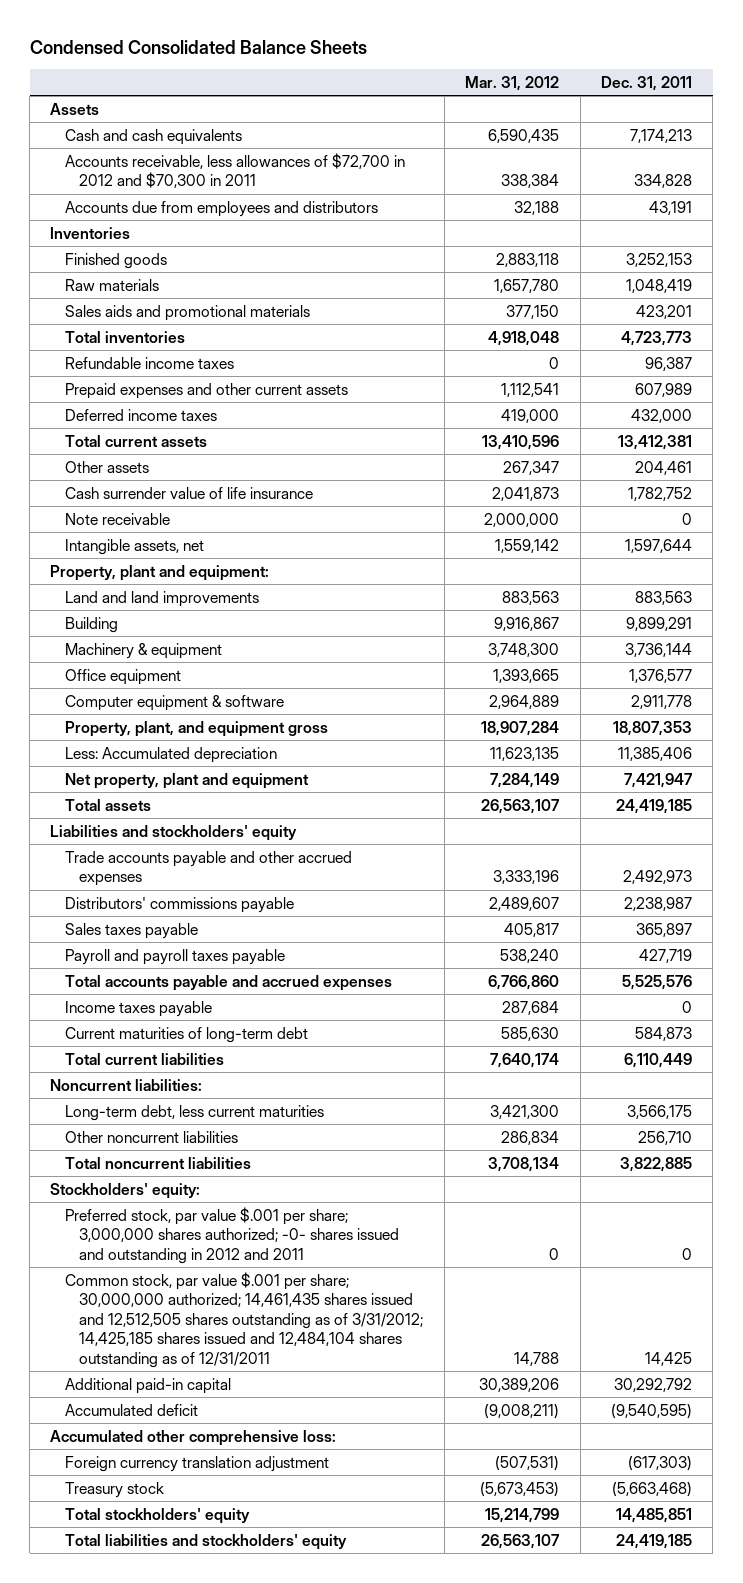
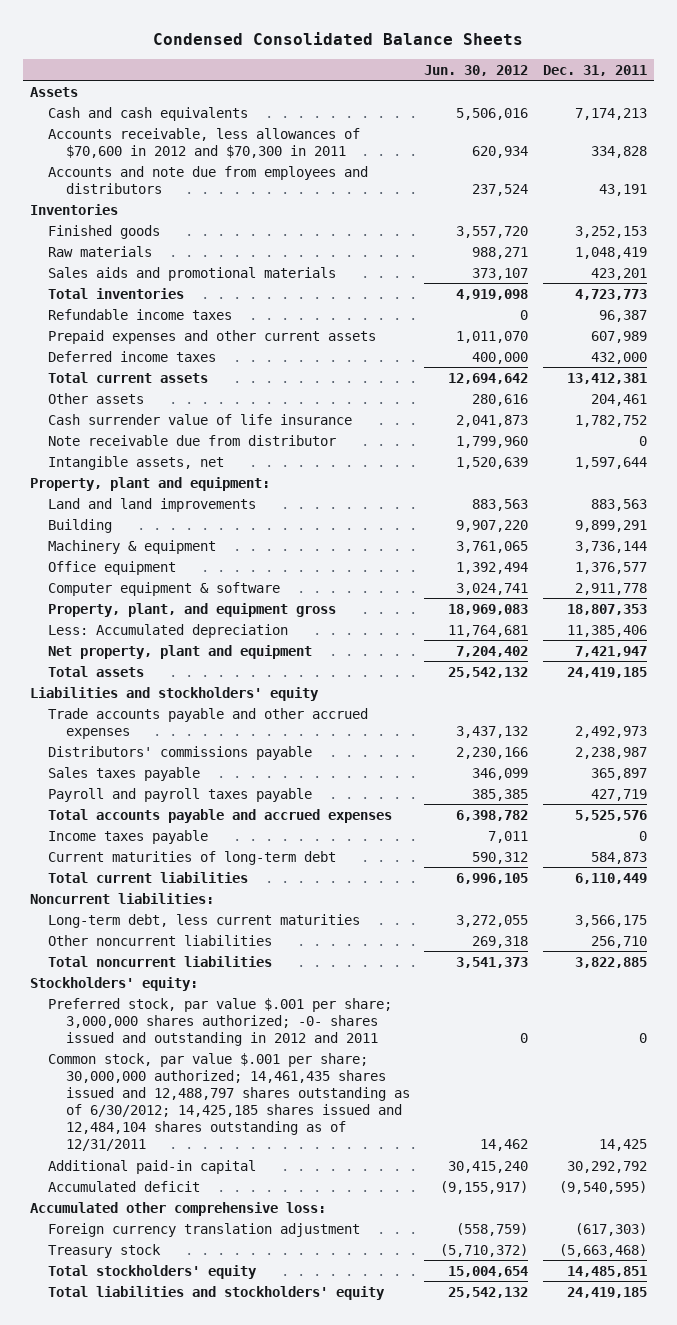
- | Mar. 31, 2012 | Dec. 31, 2011
+ | Jun. 30, 2012 | Dec. 31, 2011
- Accounts receivable, less allowances of $72,700 in 2012 and $70,300 in 2011 | 338,384 | 334,828
- Accounts due from employees and distributors | 32,188 | 43,191
+ Accounts receivable, less allowances of $70,600 in 2012 and $70,300 in 2011 | 620,934 | 334,828
+ Accounts and note due from employees and distributors | 237,524 | 43,191
- Note receivable | 2,000,000 | 0
+ Note receivable due from distributor | 1,799,960 | 0
- Common stock, par value $.001 per share; 30,000,000 authorized; 14,461,435 shares issued and 12,512,505 shares outstanding as of 3/31/2012; 14,425,185 shares issued and 12,484,104 shares outstanding as of 12/31/2011 | 14,788 | 14,425
+ Common stock, par value $.001 per share; 30,000,000 authorized; 14,461,435 shares issued and 12,488,797 shares outstanding as of 6/30/2012; 14,425,185 shares issued and 12,484,104 shares outstanding as of 12/31/2011 | 14,462 | 14,425

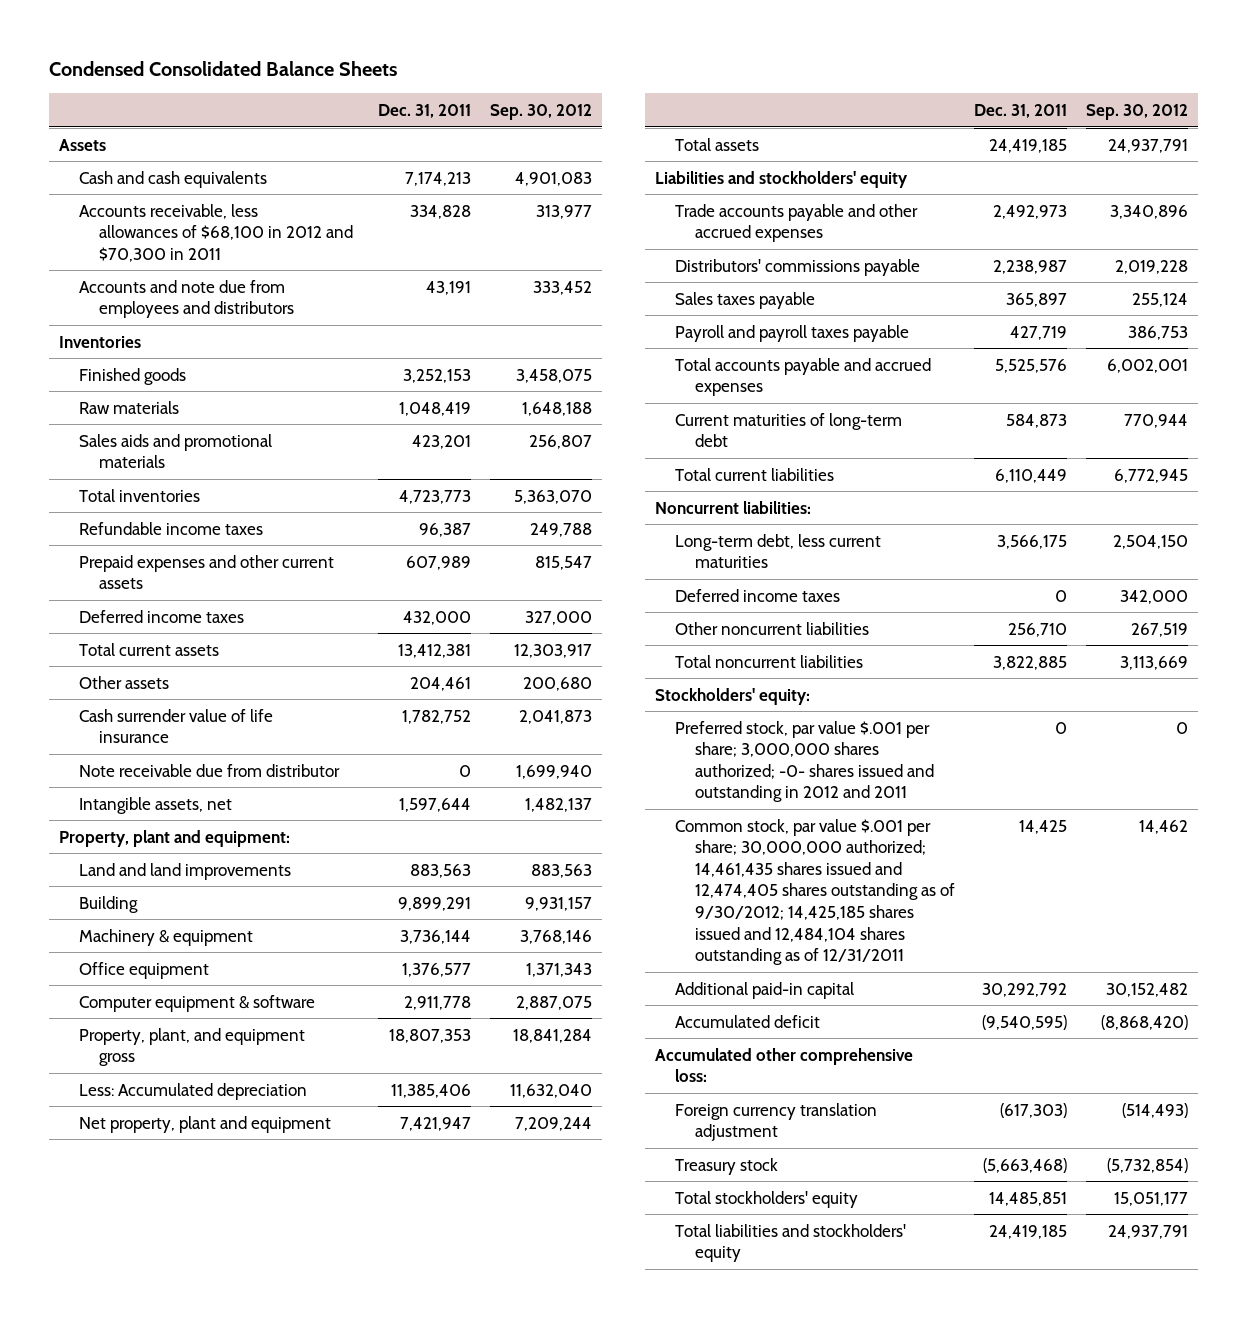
- | Jun. 30, 2012 | Dec. 31, 2011
+ | Dec. 31, 2011 | Sep. 30, 2012
- Accounts receivable, less allowances of $70,600 in 2012 and $70,300 in 2011 | 620,934 | 334,828
+ Accounts receivable, less allowances of $68,100 in 2012 and $70,300 in 2011 | 334,828 | 313,977
- Income taxes payable | 7,011 | 0
+ Deferred income taxes | 0 | 342,000
- Common stock, par value $.001 per share; 30,000,000 authorized; 14,461,435 shares issued and 12,488,797 shares outstanding as of 6/30/2012; 14,425,185 shares issued and 12,484,104 shares outstanding as of 12/31/2011 | 14,462 | 14,425
+ Common stock, par value $.001 per share; 30,000,000 authorized; 14,461,435 shares issued and 12,474,405 shares outstanding as of 9/30/2012; 14,425,185 shares issued and 12,484,104 shares outstanding as of 12/31/2011 | 14,425 | 14,462

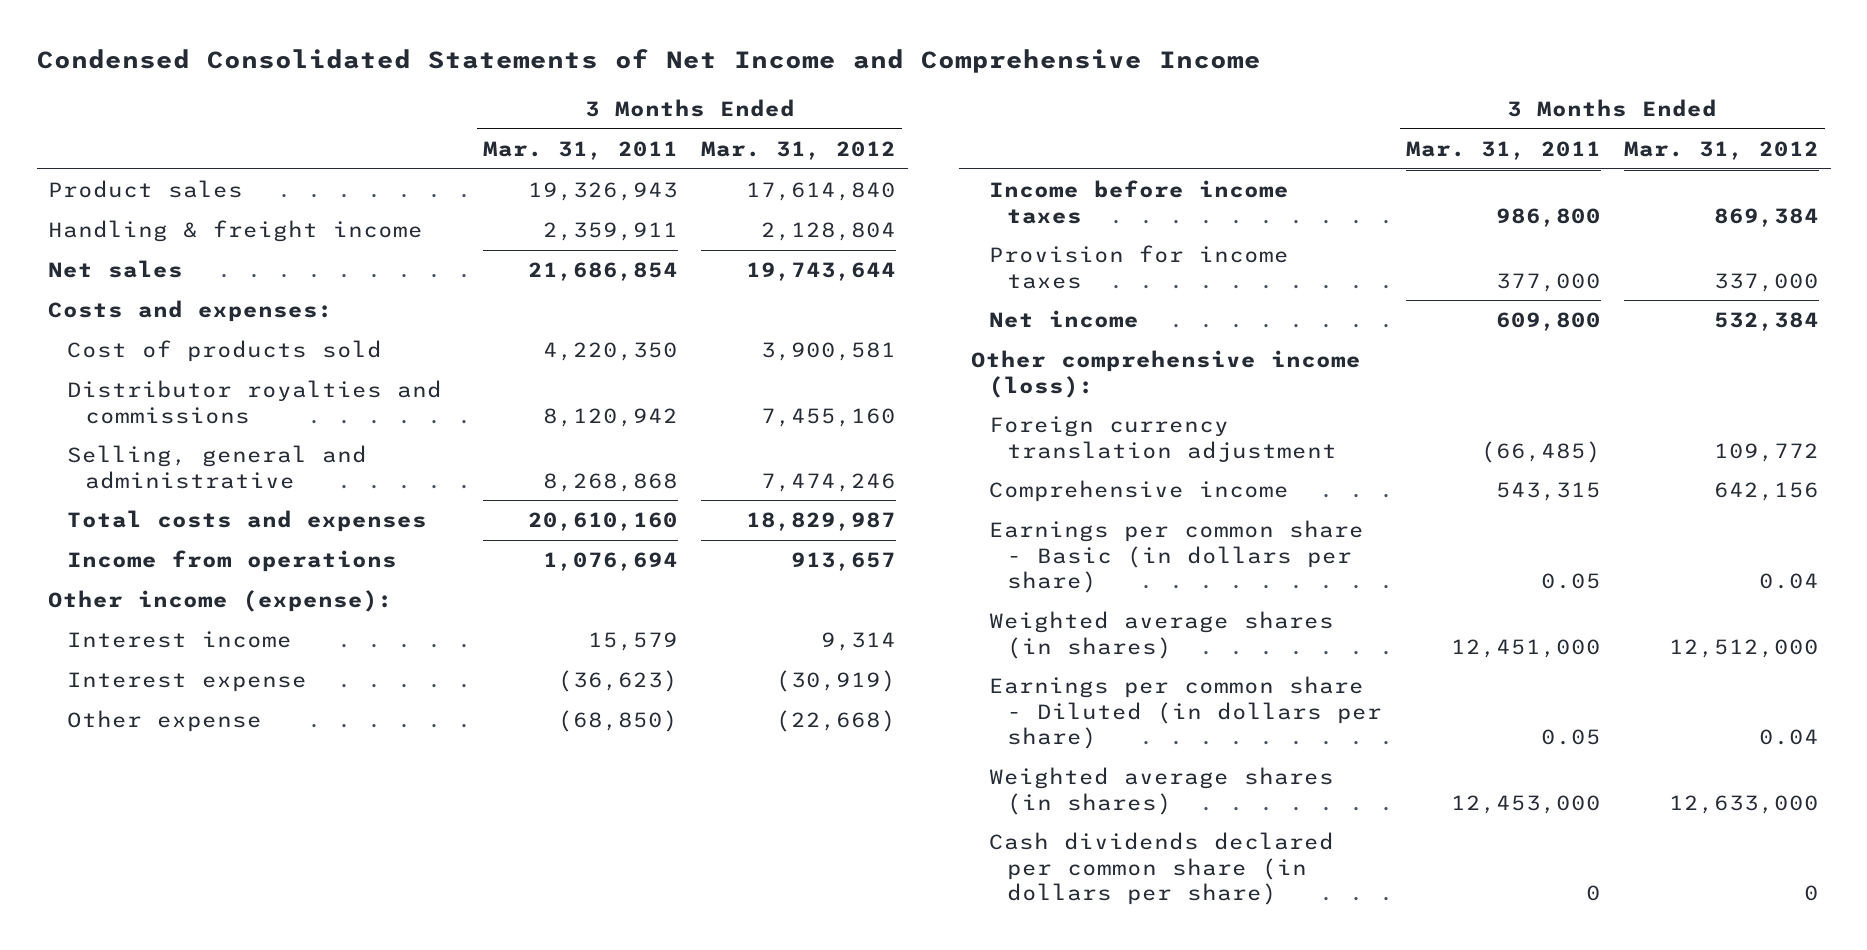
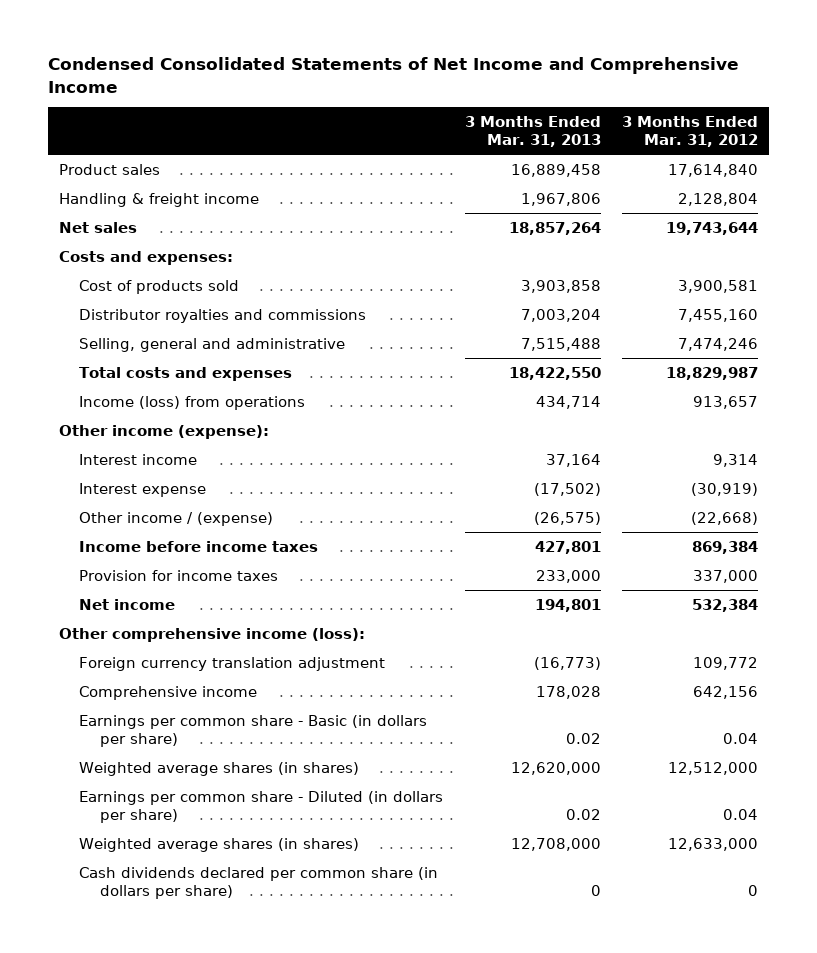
- | 3 Months Ended Mar. 31, 2011 | 3 Months Ended Mar. 31, 2012
+ | 3 Months Ended Mar. 31, 2013 | 3 Months Ended Mar. 31, 2012
- Income from operations | 1,076,694 | 913,657
+ Income (loss) from operations | 434,714 | 913,657
- Other expense | (68,850) | (22,668)
+ Other income / (expense) | (26,575) | (22,668)

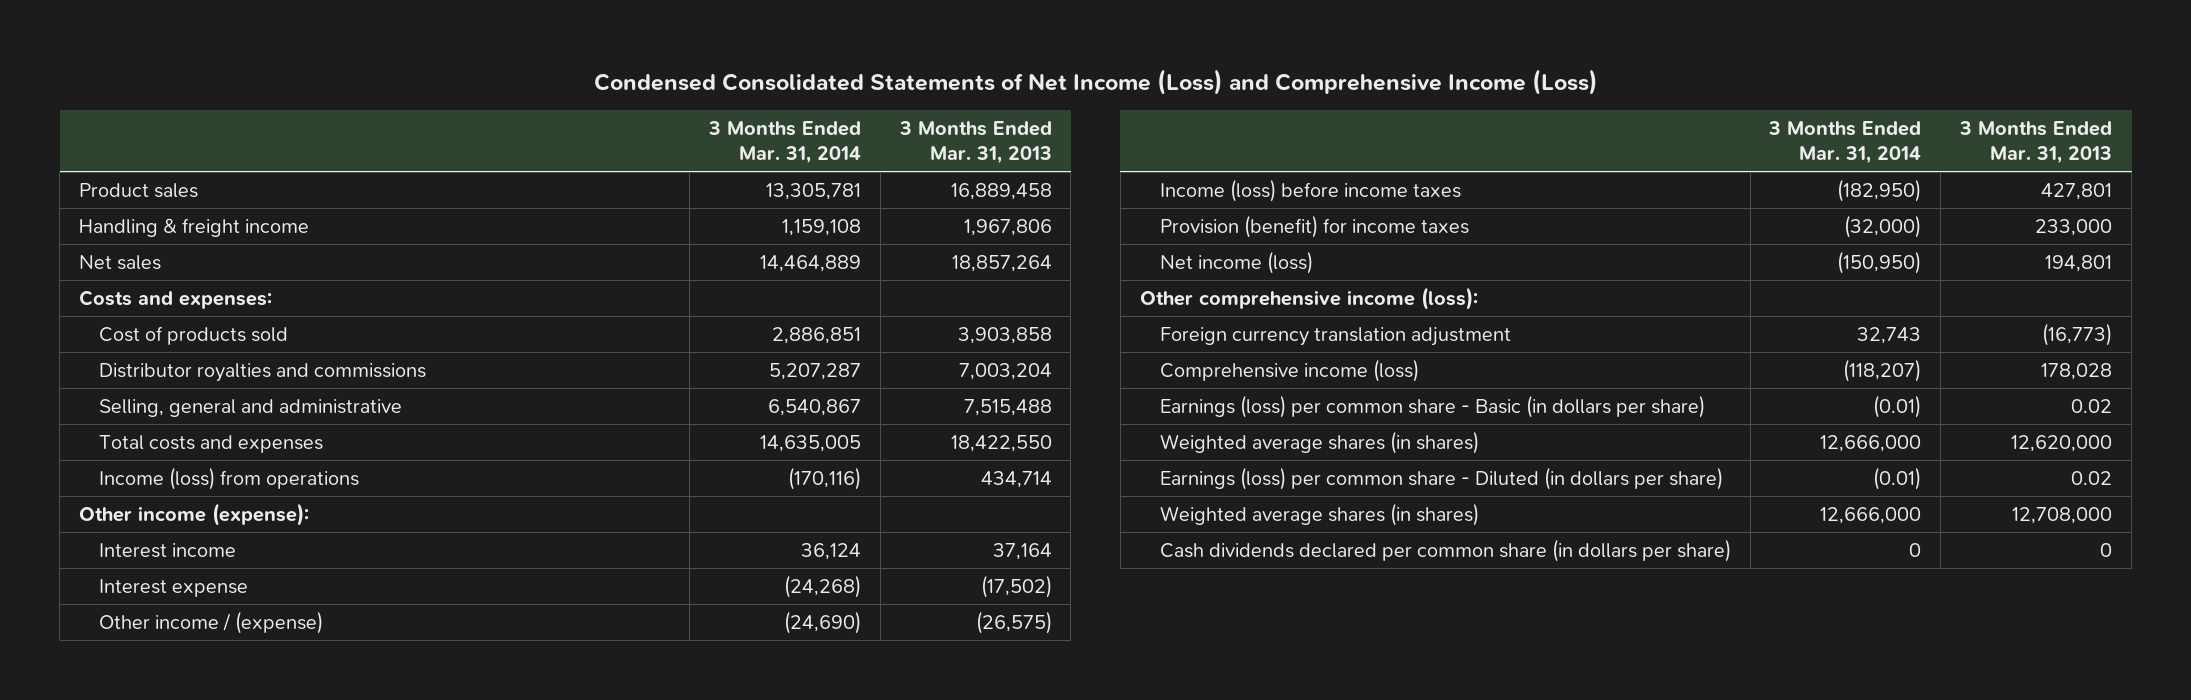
- Condensed Consolidated Statements of Net Income and Comprehensive Income
+ Condensed Consolidated Statements of Net Income (Loss) and Comprehensive Income (Loss)
- | 3 Months Ended Mar. 31, 2013 | 3 Months Ended Mar. 31, 2012
+ | 3 Months Ended Mar. 31, 2014 | 3 Months Ended Mar. 31, 2013
- Income before income taxes | 427,801 | 869,384
- Provision for income taxes | 233,000 | 337,000
- Net income | 194,801 | 532,384
+ Income (loss) before income taxes | (182,950) | 427,801
+ Provision (benefit) for income taxes | (32,000) | 233,000
+ Net income (loss) | (150,950) | 194,801
- Comprehensive income | 178,028 | 642,156
- Earnings per common share - Basic (in dollars per share) | 0.02 | 0.04
+ Comprehensive income (loss) | (118,207) | 178,028
+ Earnings (loss) per common share - Basic (in dollars per share) | (0.01) | 0.02
- Earnings per common share - Diluted (in dollars per share) | 0.02 | 0.04
+ Earnings (loss) per common share - Diluted (in dollars per share) | (0.01) | 0.02

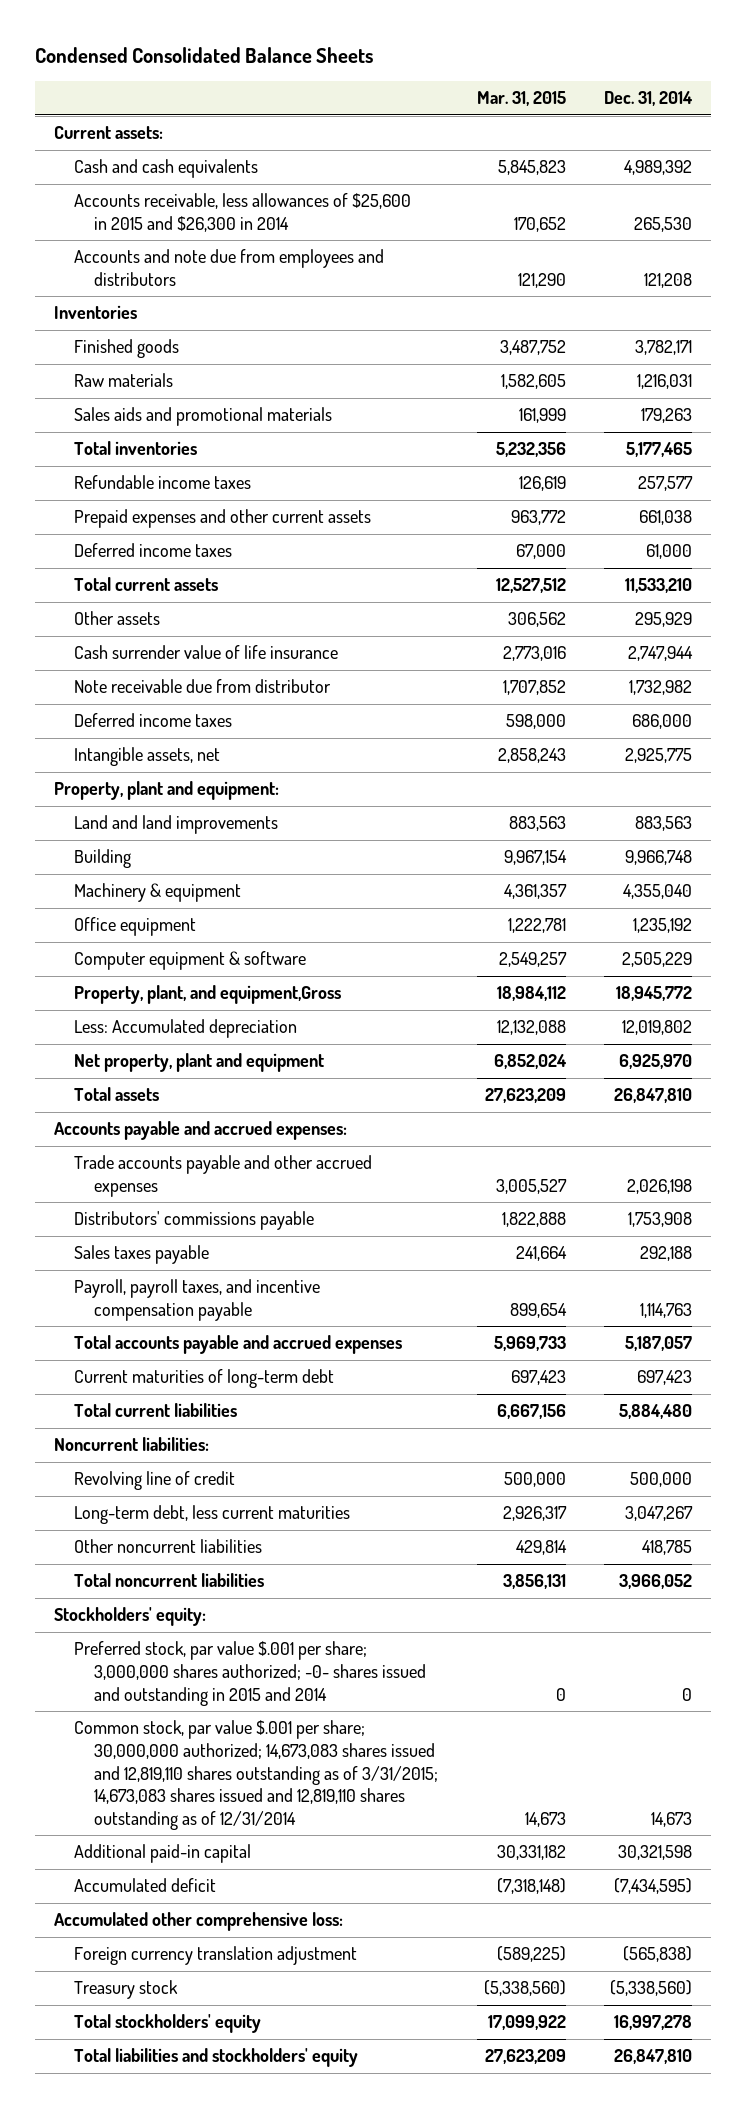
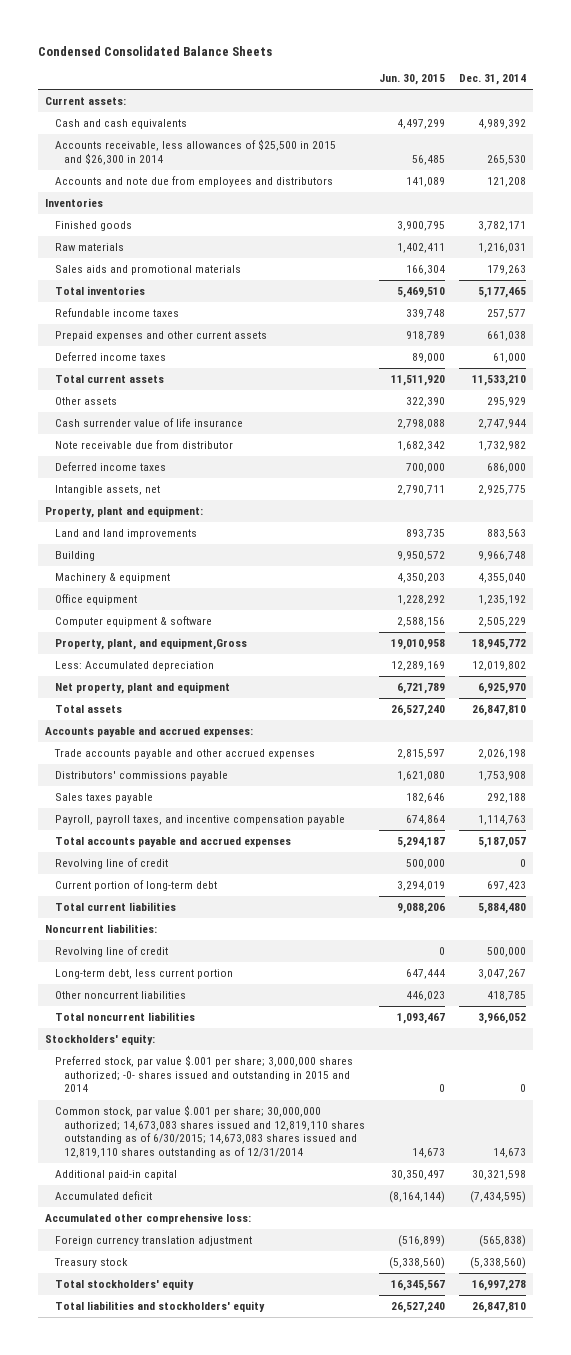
- | Mar. 31, 2015 | Dec. 31, 2014
+ | Jun. 30, 2015 | Dec. 31, 2014
- Accounts receivable, less allowances of $25,600 in 2015 and $26,300 in 2014 | 170,652 | 265,530
+ Accounts receivable, less allowances of $25,500 in 2015 and $26,300 in 2014 | 56,485 | 265,530
- Current maturities of long-term debt | 697,423 | 697,423
+ Revolving line of credit | 500,000 | 0
+ Current portion of long-term debt | 3,294,019 | 697,423
- Long-term debt, less current maturities | 2,926,317 | 3,047,267
+ Long-term debt, less current portion | 647,444 | 3,047,267
- Common stock, par value $.001 per share; 30,000,000 authorized; 14,673,083 shares issued and 12,819,110 shares outstanding as of 3/31/2015; 14,673,083 shares issued and 12,819,110 shares outstanding as of 12/31/2014 | 14,673 | 14,673
+ Common stock, par value $.001 per share; 30,000,000 authorized; 14,673,083 shares issued and 12,819,110 shares outstanding as of 6/30/2015; 14,673,083 shares issued and 12,819,110 shares outstanding as of 12/31/2014 | 14,673 | 14,673

